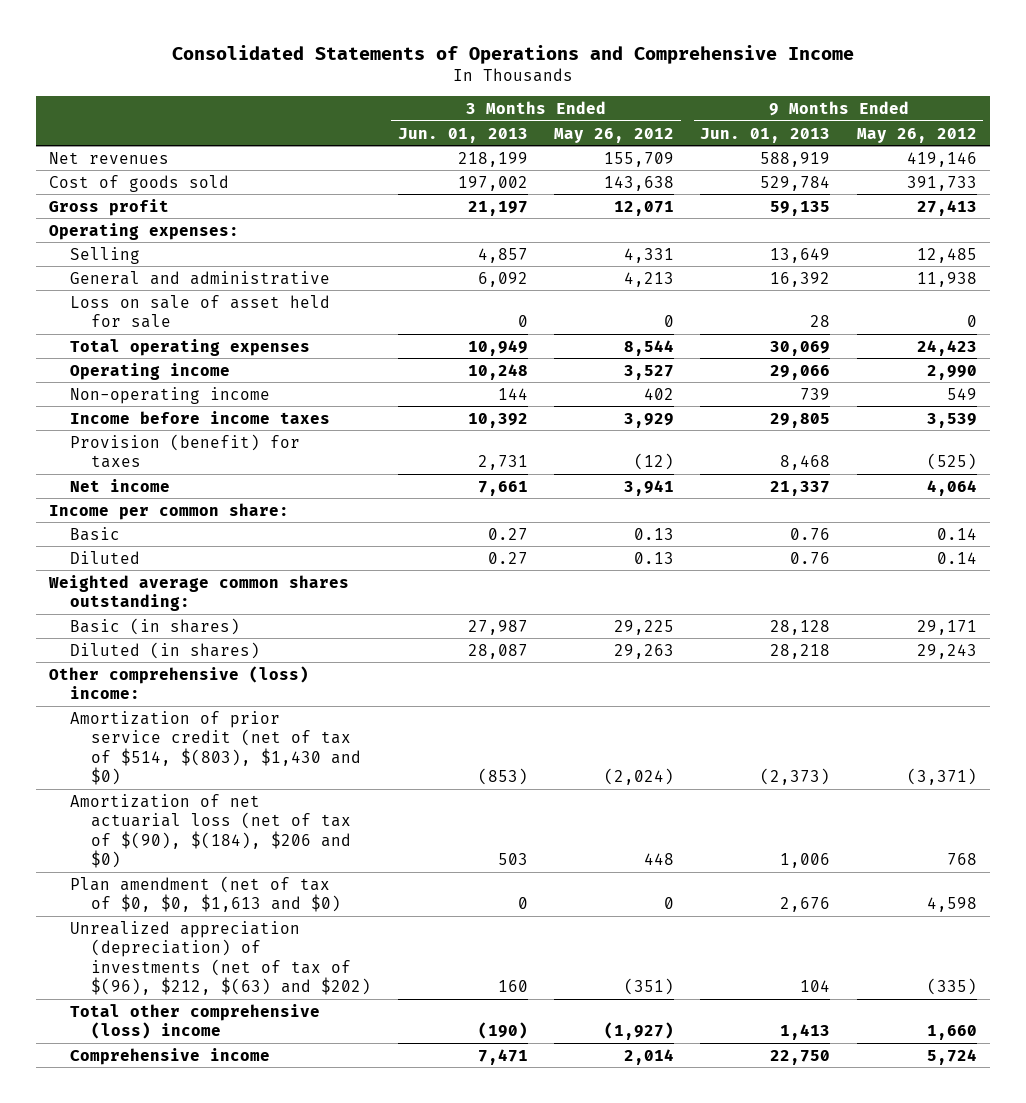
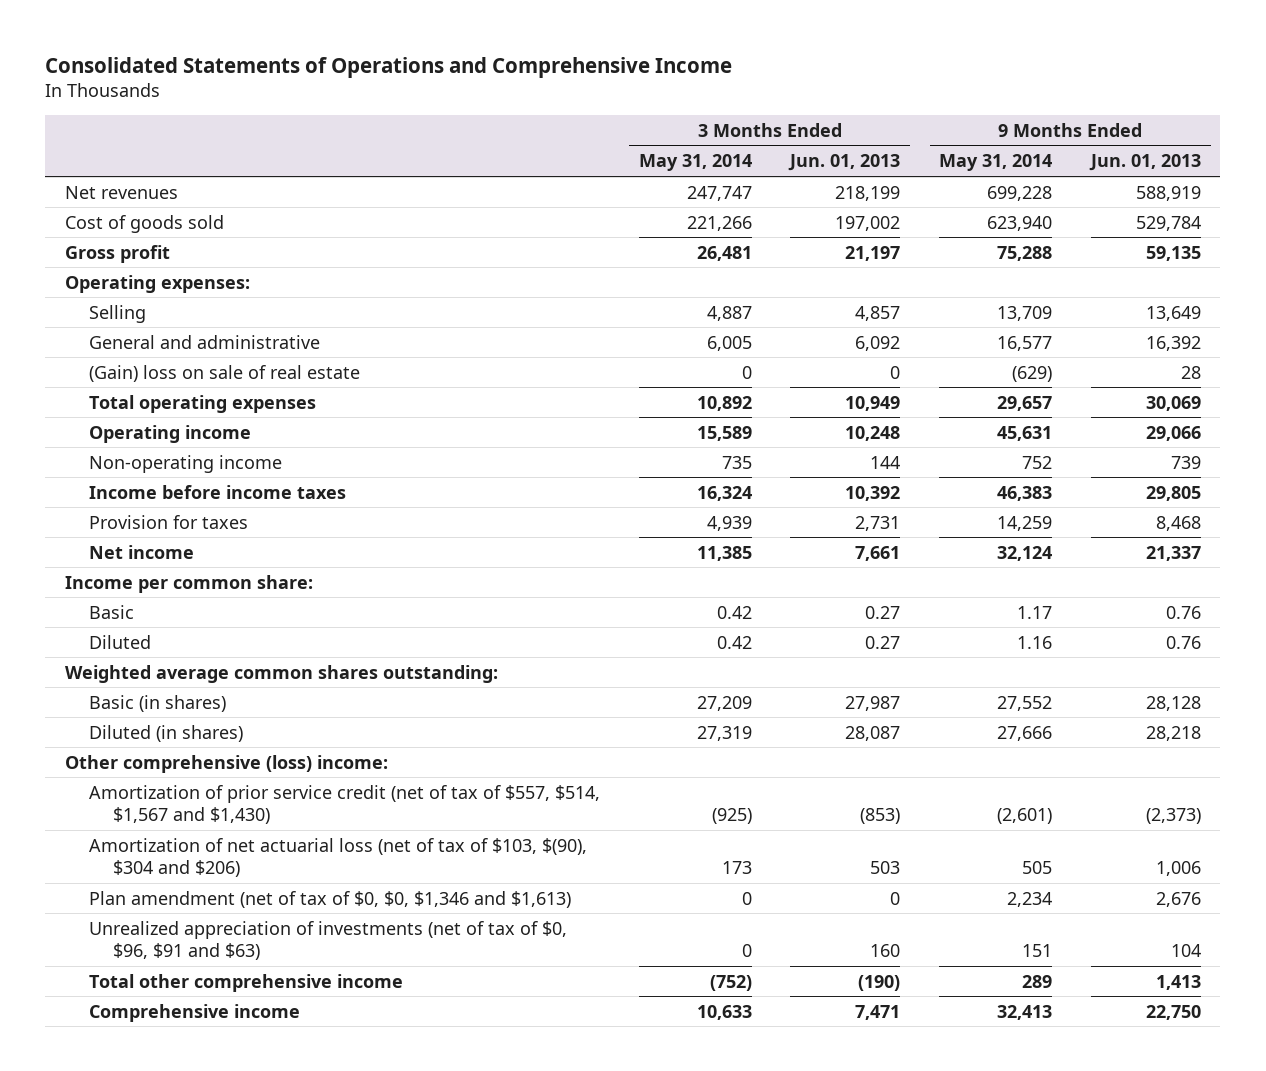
- | 3 Months Ended Jun. 01, 2013 | 3 Months Ended May 26, 2012 | 9 Months Ended Jun. 01, 2013 | 9 Months Ended May 26, 2012
+ | 3 Months Ended May 31, 2014 | 3 Months Ended Jun. 01, 2013 | 9 Months Ended May 31, 2014 | 9 Months Ended Jun. 01, 2013
- Loss on sale of asset held for sale | 0 | 0 | 28 | 0
+ (Gain) loss on sale of real estate | 0 | 0 | (629) | 28
- Provision (benefit) for taxes | 2,731 | (12) | 8,468 | (525)
+ Provision for taxes | 4,939 | 2,731 | 14,259 | 8,468
- Amortization of prior service credit (net of tax of $514, $(803), $1,430 and $0) | (853) | (2,024) | (2,373) | (3,371)
- Amortization of net actuarial loss (net of tax of $(90), $(184), $206 and $0) | 503 | 448 | 1,006 | 768
- Plan amendment (net of tax of $0, $0, $1,613 and $0) | 0 | 0 | 2,676 | 4,598
- Unrealized appreciation (depreciation) of investments (net of tax of $(96), $212, $(63) and $202) | 160 | (351) | 104 | (335)
- Total other comprehensive (loss) income | (190) | (1,927) | 1,413 | 1,660
+ Amortization of prior service credit (net of tax of $557, $514, $1,567 and $1,430) | (925) | (853) | (2,601) | (2,373)
+ Amortization of net actuarial loss (net of tax of $103, $(90), $304 and $206) | 173 | 503 | 505 | 1,006
+ Plan amendment (net of tax of $0, $0, $1,346 and $1,613) | 0 | 0 | 2,234 | 2,676
+ Unrealized appreciation of investments (net of tax of $0, $96, $91 and $63) | 0 | 160 | 151 | 104
+ Total other comprehensive income | (752) | (190) | 289 | 1,413

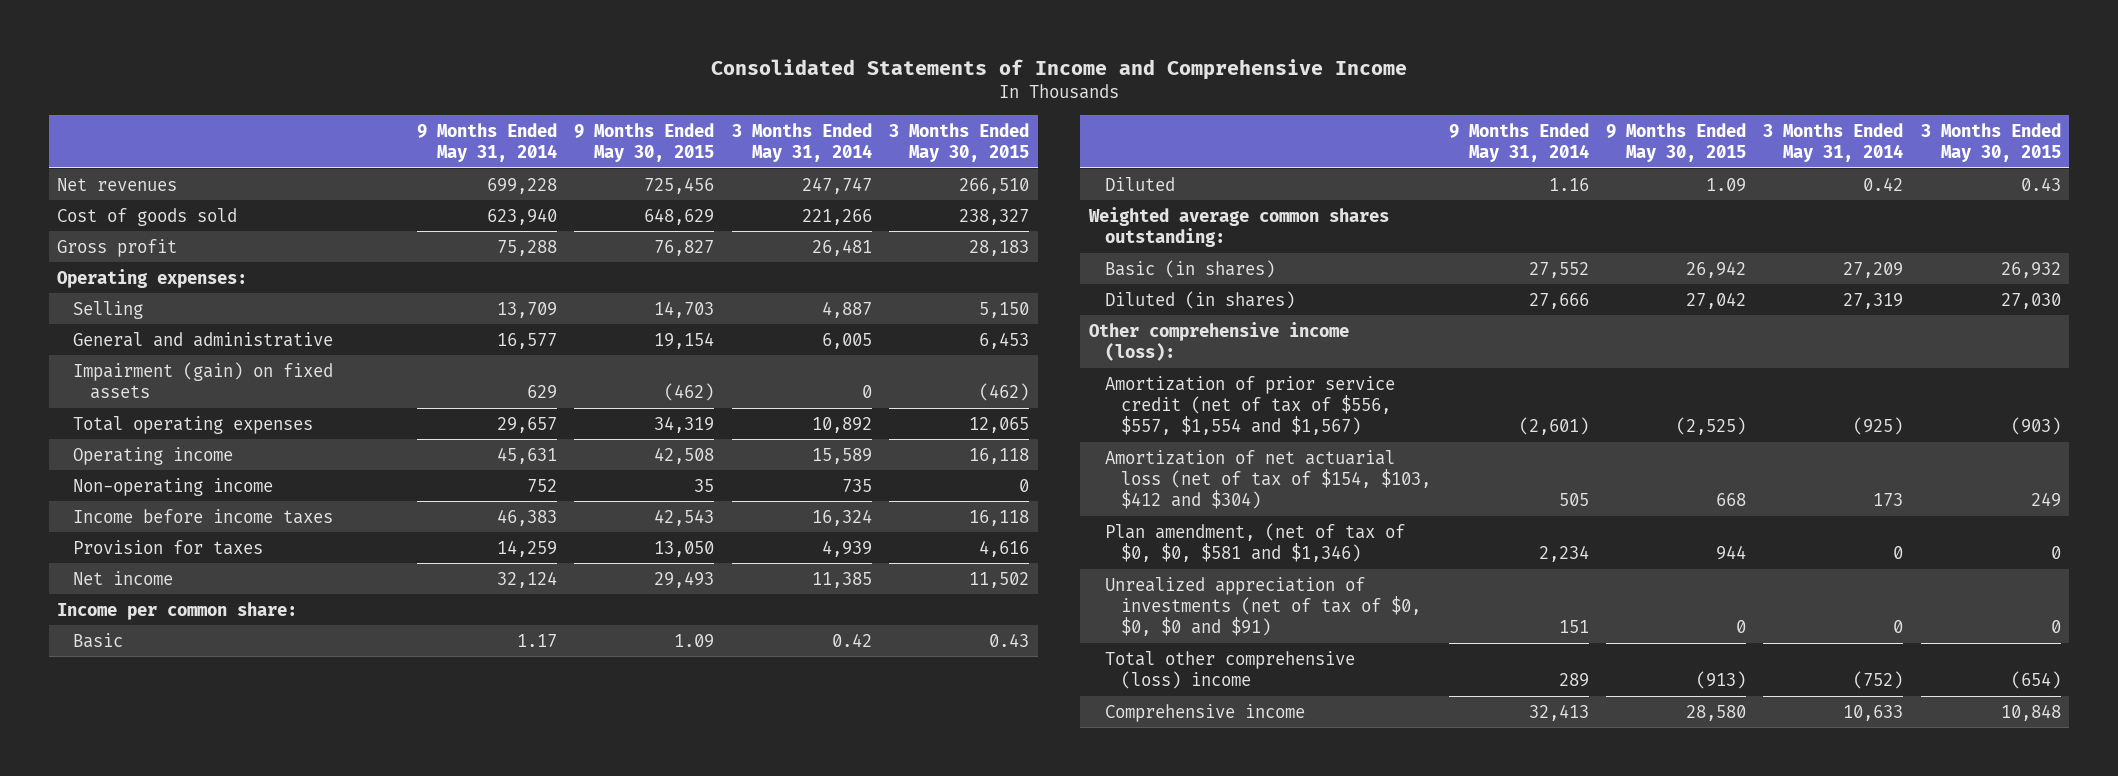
- Consolidated Statements of Operations and Comprehensive Income
+ Consolidated Statements of Income and Comprehensive Income
- | 3 Months Ended May 31, 2014 | 3 Months Ended Jun. 01, 2013 | 9 Months Ended May 31, 2014 | 9 Months Ended Jun. 01, 2013
+ | 9 Months Ended May 31, 2014 | 9 Months Ended May 30, 2015 | 3 Months Ended May 31, 2014 | 3 Months Ended May 30, 2015
- (Gain) loss on sale of real estate | 0 | 0 | (629) | 28
+ Impairment (gain) on fixed assets | 629 | (462) | 0 | (462)
- Other comprehensive (loss) income:
- Amortization of prior service credit (net of tax of $557, $514, $1,567 and $1,430) | (925) | (853) | (2,601) | (2,373)
- Amortization of net actuarial loss (net of tax of $103, $(90), $304 and $206) | 173 | 503 | 505 | 1,006
- Plan amendment (net of tax of $0, $0, $1,346 and $1,613) | 0 | 0 | 2,234 | 2,676
- Unrealized appreciation of investments (net of tax of $0, $96, $91 and $63) | 0 | 160 | 151 | 104
- Total other comprehensive income | (752) | (190) | 289 | 1,413
+ Other comprehensive income (loss):
+ Amortization of prior service credit (net of tax of $556, $557, $1,554 and $1,567) | (2,601) | (2,525) | (925) | (903)
+ Amortization of net actuarial loss (net of tax of $154, $103, $412 and $304) | 505 | 668 | 173 | 249
+ Plan amendment, (net of tax of $0, $0, $581 and $1,346) | 2,234 | 944 | 0 | 0
+ Unrealized appreciation of investments (net of tax of $0, $0, $0 and $91) | 151 | 0 | 0 | 0
+ Total other comprehensive (loss) income | 289 | (913) | (752) | (654)

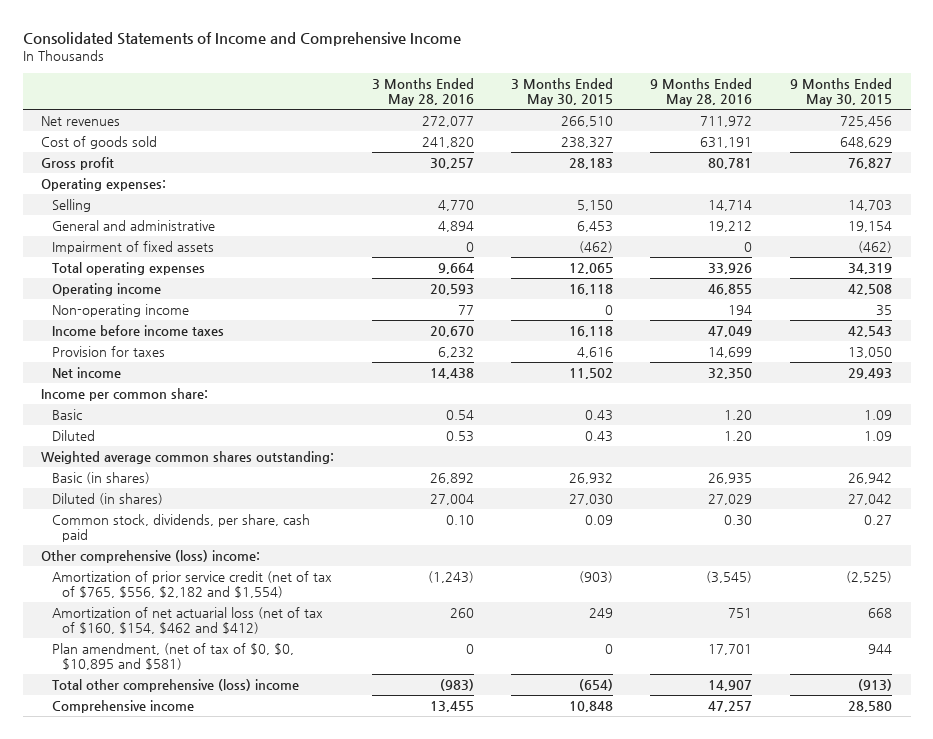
- | 9 Months Ended May 31, 2014 | 9 Months Ended May 30, 2015 | 3 Months Ended May 31, 2014 | 3 Months Ended May 30, 2015
+ | 3 Months Ended May 28, 2016 | 3 Months Ended May 30, 2015 | 9 Months Ended May 28, 2016 | 9 Months Ended May 30, 2015
- Impairment (gain) on fixed assets | 629 | (462) | 0 | (462)
+ Impairment of fixed assets | 0 | (462) | 0 | (462)
- Other comprehensive income (loss):
- Amortization of prior service credit (net of tax of $556, $557, $1,554 and $1,567) | (2,601) | (2,525) | (925) | (903)
- Amortization of net actuarial loss (net of tax of $154, $103, $412 and $304) | 505 | 668 | 173 | 249
- Plan amendment, (net of tax of $0, $0, $581 and $1,346) | 2,234 | 944 | 0 | 0
- Unrealized appreciation of investments (net of tax of $0, $0, $0 and $91) | 151 | 0 | 0 | 0
+ Common stock, dividends, per share, cash paid | 0.10 | 0.09 | 0.30 | 0.27
+ Other comprehensive (loss) income:
+ Amortization of prior service credit (net of tax of $765, $556, $2,182 and $1,554) | (1,243) | (903) | (3,545) | (2,525)
+ Amortization of net actuarial loss (net of tax of $160, $154, $462 and $412) | 260 | 249 | 751 | 668
+ Plan amendment, (net of tax of $0, $0, $10,895 and $581) | 0 | 0 | 17,701 | 944

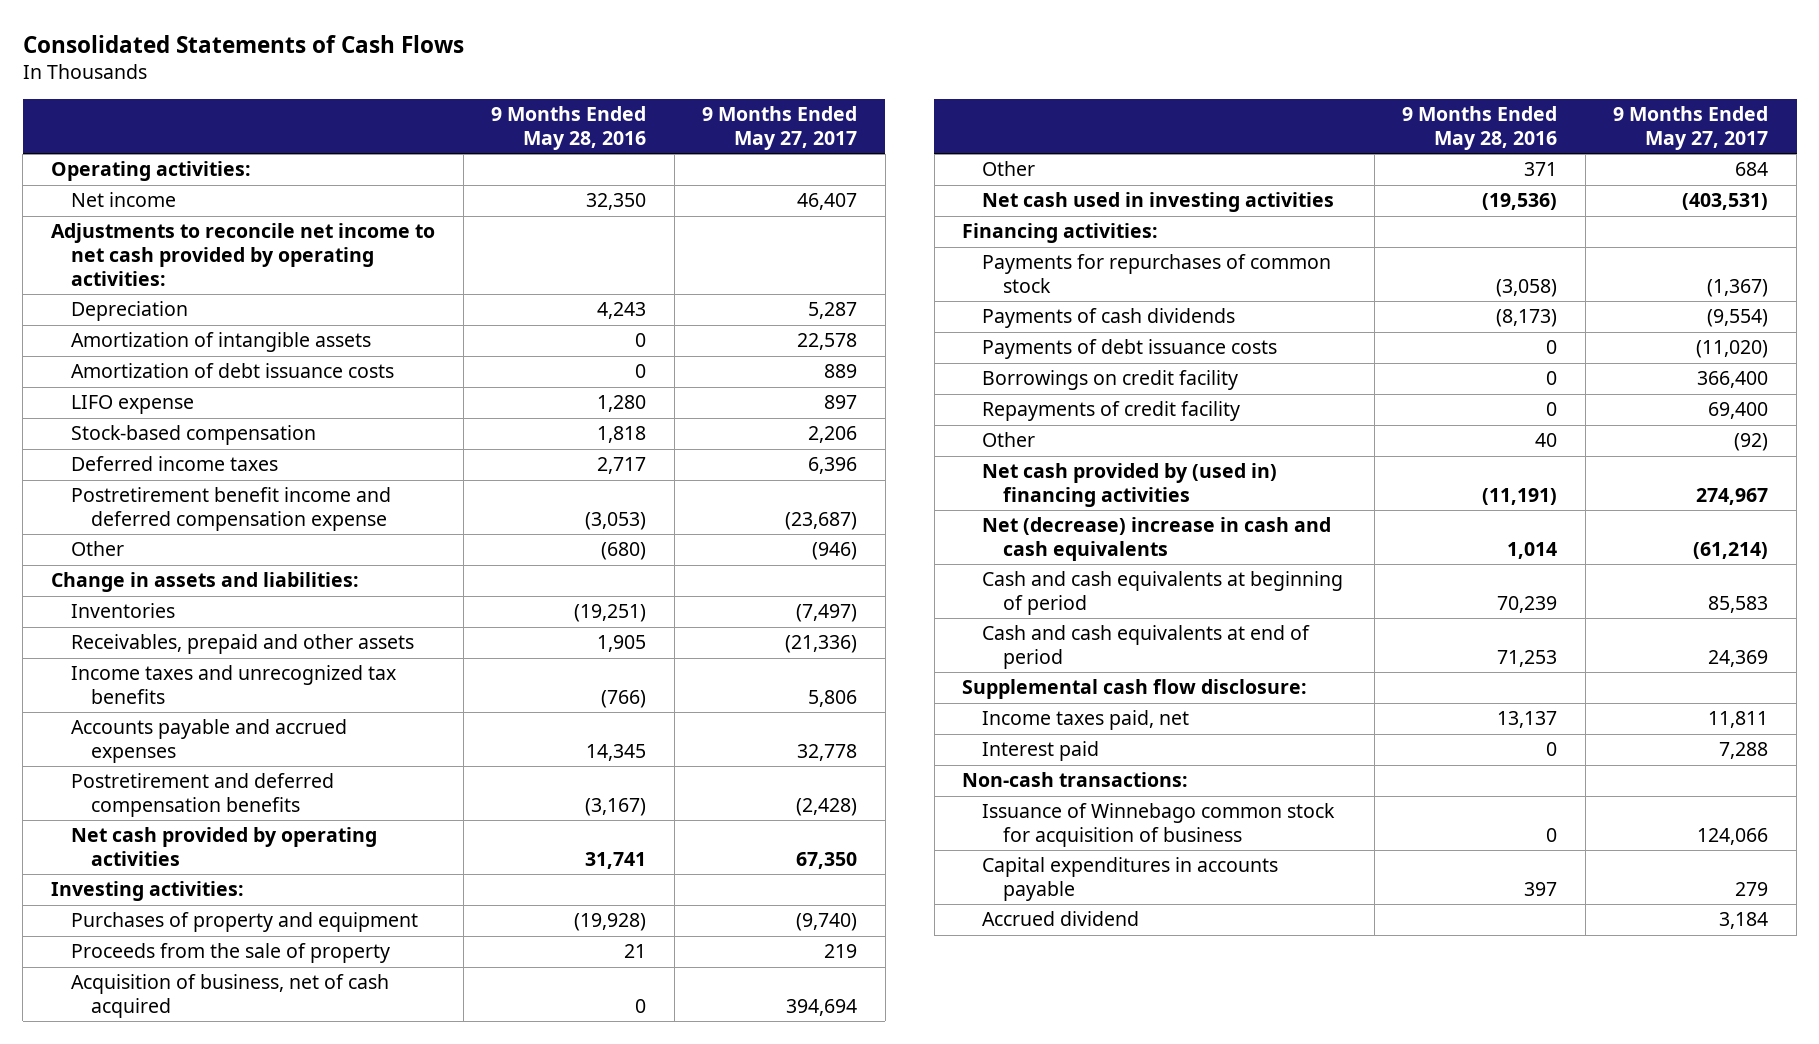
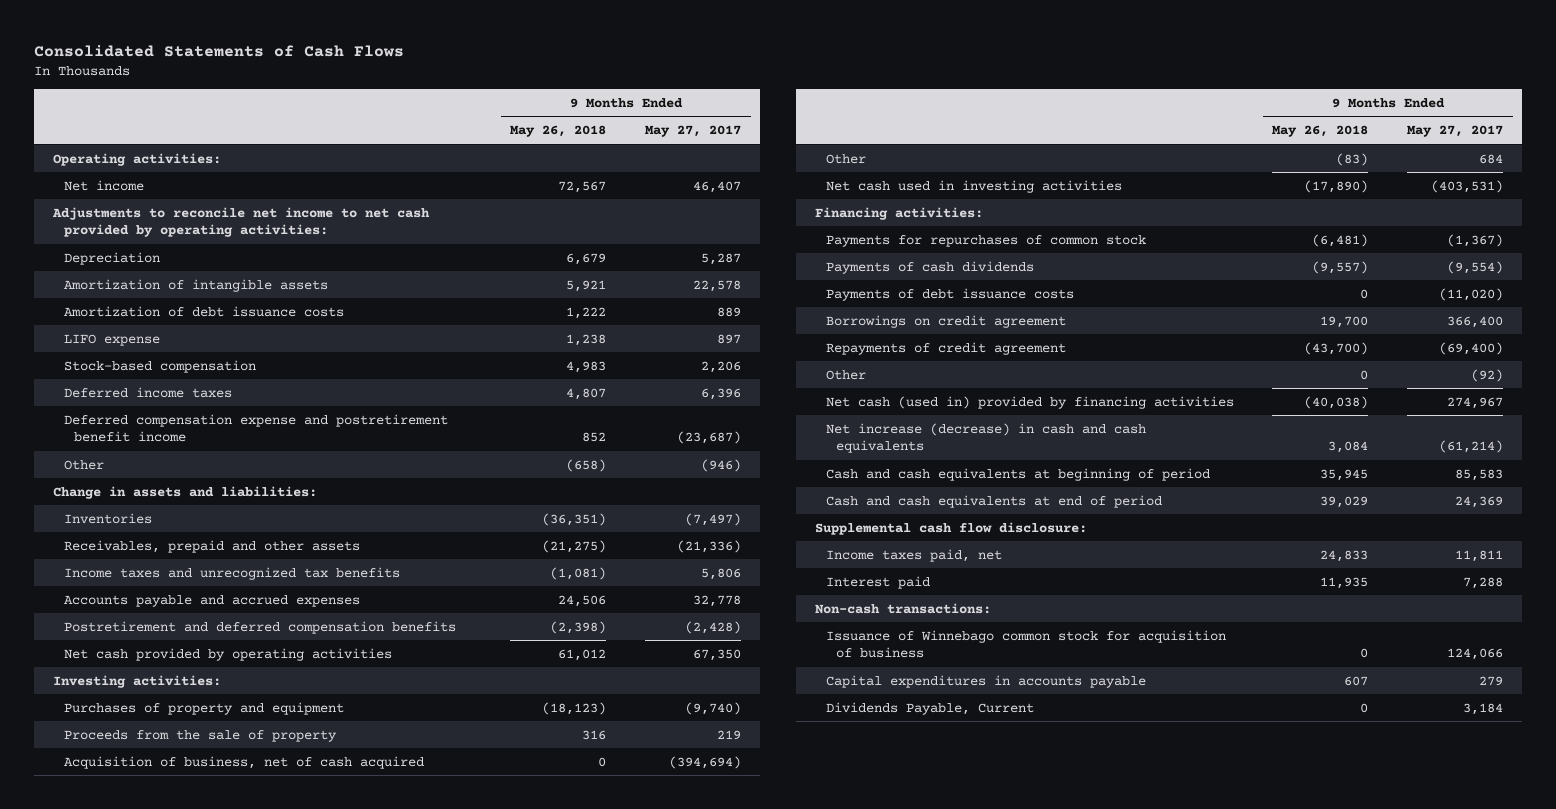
- | 9 Months Ended May 28, 2016 | 9 Months Ended May 27, 2017
+ | 9 Months Ended May 26, 2018 | 9 Months Ended May 27, 2017
- Postretirement benefit income and deferred compensation expense | (3,053) | (23,687)
+ Deferred compensation expense and postretirement benefit income | 852 | (23,687)
- Acquisition of business, net of cash acquired | 0 | 394,694
+ Acquisition of business, net of cash acquired | 0 | (394,694)
- Borrowings on credit facility | 0 | 366,400
- Repayments of credit facility | 0 | 69,400
+ Borrowings on credit agreement | 19,700 | 366,400
+ Repayments of credit agreement | (43,700) | (69,400)
- Net cash provided by (used in) financing activities | (11,191) | 274,967
- Net (decrease) increase in cash and cash equivalents | 1,014 | (61,214)
+ Net cash (used in) provided by financing activities | (40,038) | 274,967
+ Net increase (decrease) in cash and cash equivalents | 3,084 | (61,214)
- Accrued dividend | | 3,184
+ Dividends Payable, Current | 0 | 3,184

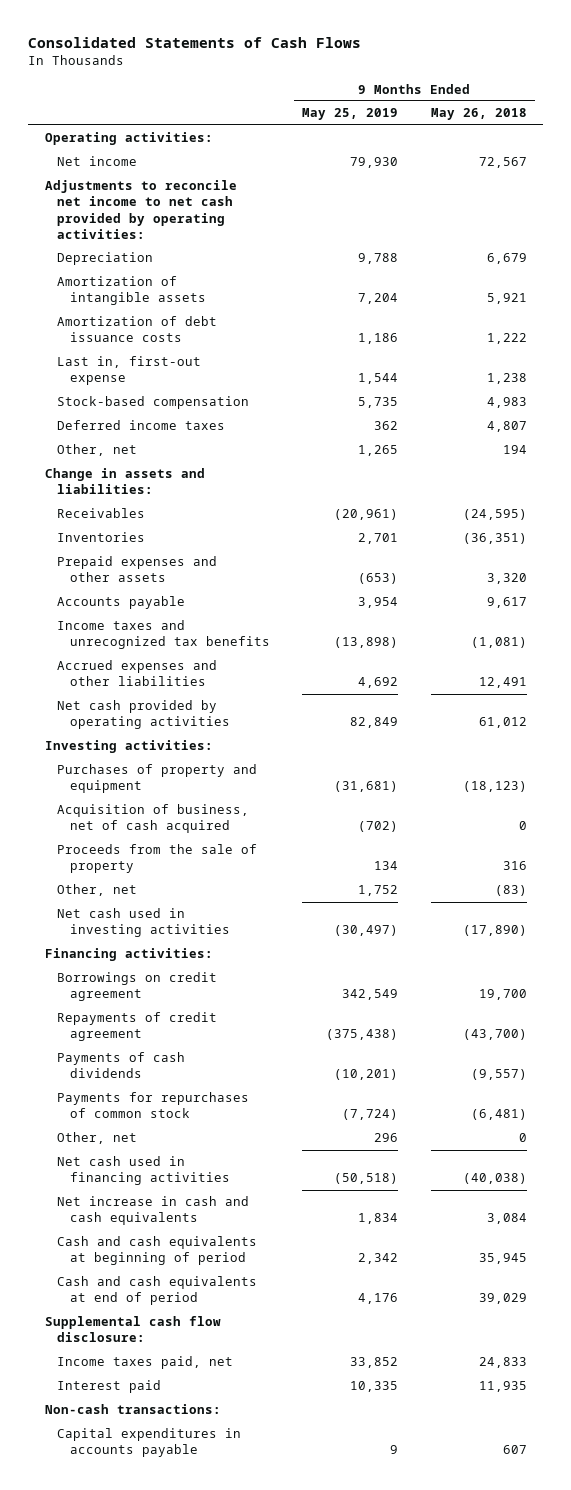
- | 9 Months Ended May 26, 2018 | 9 Months Ended May 27, 2017
+ | 9 Months Ended May 25, 2019 | 9 Months Ended May 26, 2018
- LIFO expense | 1,238 | 897
+ Last in, first-out expense | 1,544 | 1,238
- Deferred compensation expense and postretirement benefit income | 852 | (23,687)
- Other | (658) | (946)
+ Other, net | 1,265 | 194
+ Receivables | (20,961) | (24,595)
- Receivables, prepaid and other assets | (21,275) | (21,336)
+ Prepaid expenses and other assets | (653) | 3,320
+ Accounts payable | 3,954 | 9,617
- Accounts payable and accrued expenses | 24,506 | 32,778
- Postretirement and deferred compensation benefits | (2,398) | (2,428)
+ Accrued expenses and other liabilities | 4,692 | 12,491
- Other | (83) | 684
moved down: Proceeds from the sale of property | 134 | 316
+ Other, net | 1,752 | (83)
- Payments of debt issuance costs | 0 | (11,020)
- Other | 0 | (92)
- Net cash (used in) provided by financing activities | (40,038) | 274,967
- Net increase (decrease) in cash and cash equivalents | 3,084 | (61,214)
moved down: Payments of cash dividends | (10,201) | (9,557)
moved down: Payments for repurchases of common stock | (7,724) | (6,481)
+ Other, net | 296 | 0
+ Net cash used in financing activities | (50,518) | (40,038)
+ Net increase in cash and cash equivalents | 1,834 | 3,084
- Issuance of Winnebago common stock for acquisition of business | 0 | 124,066
- Dividends Payable, Current | 0 | 3,184

